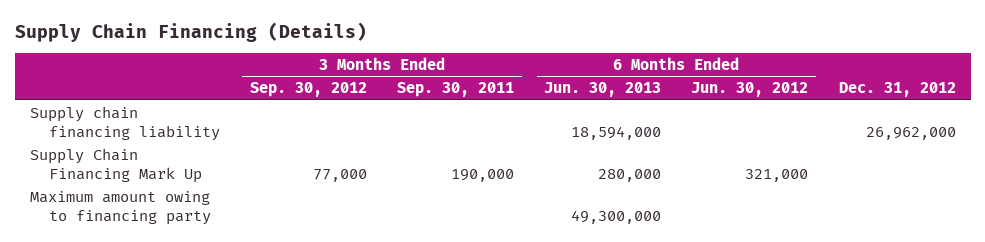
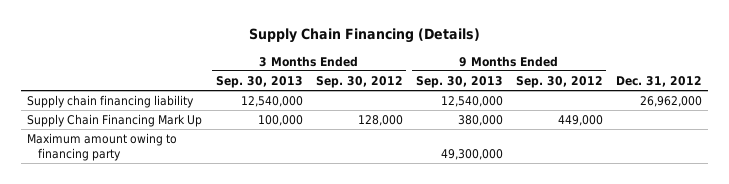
- | 3 Months Ended Sep. 30, 2012 | 3 Months Ended Sep. 30, 2011 | 6 Months Ended Jun. 30, 2013 | 6 Months Ended Jun. 30, 2012 | Dec. 31, 2012
+ | 3 Months Ended Sep. 30, 2013 | 3 Months Ended Sep. 30, 2012 | 9 Months Ended Sep. 30, 2013 | 9 Months Ended Sep. 30, 2012 | Dec. 31, 2012
- Supply Chain Financing Mark Up | 77,000 | 190,000 | 280,000 | 321,000 |
+ Supply Chain Financing Mark Up | 100,000 | 128,000 | 380,000 | 449,000 |

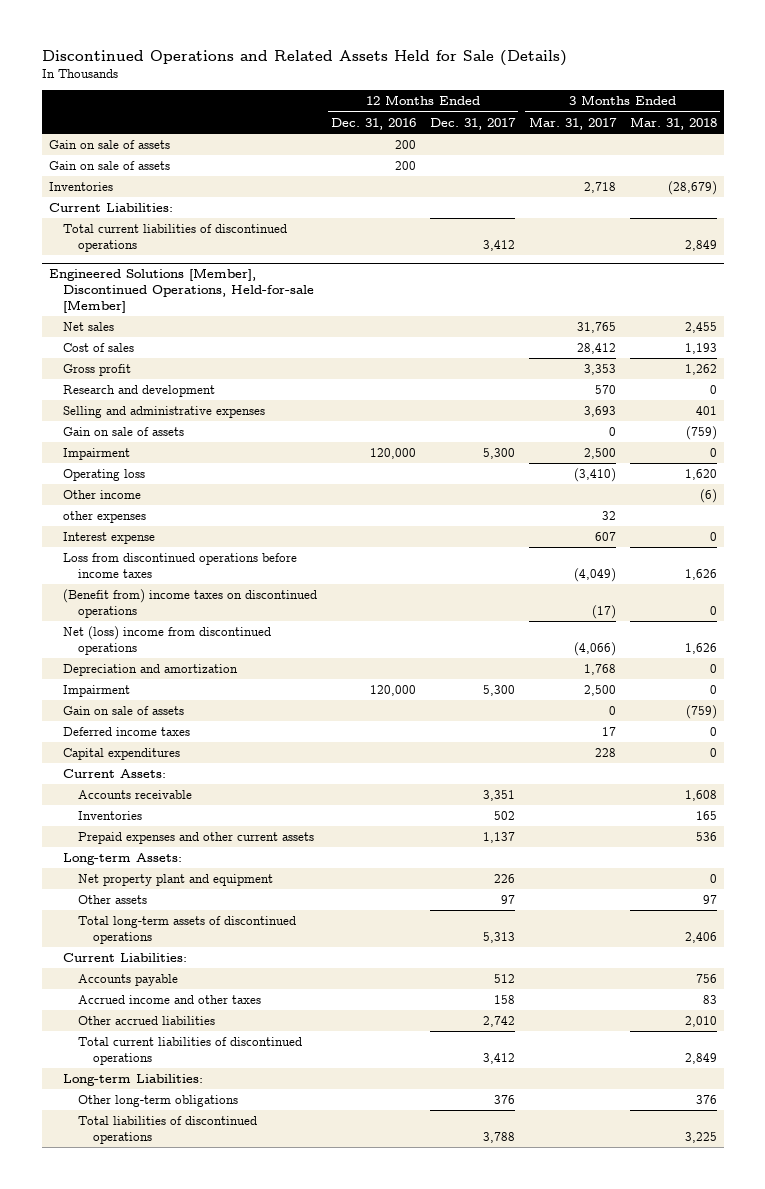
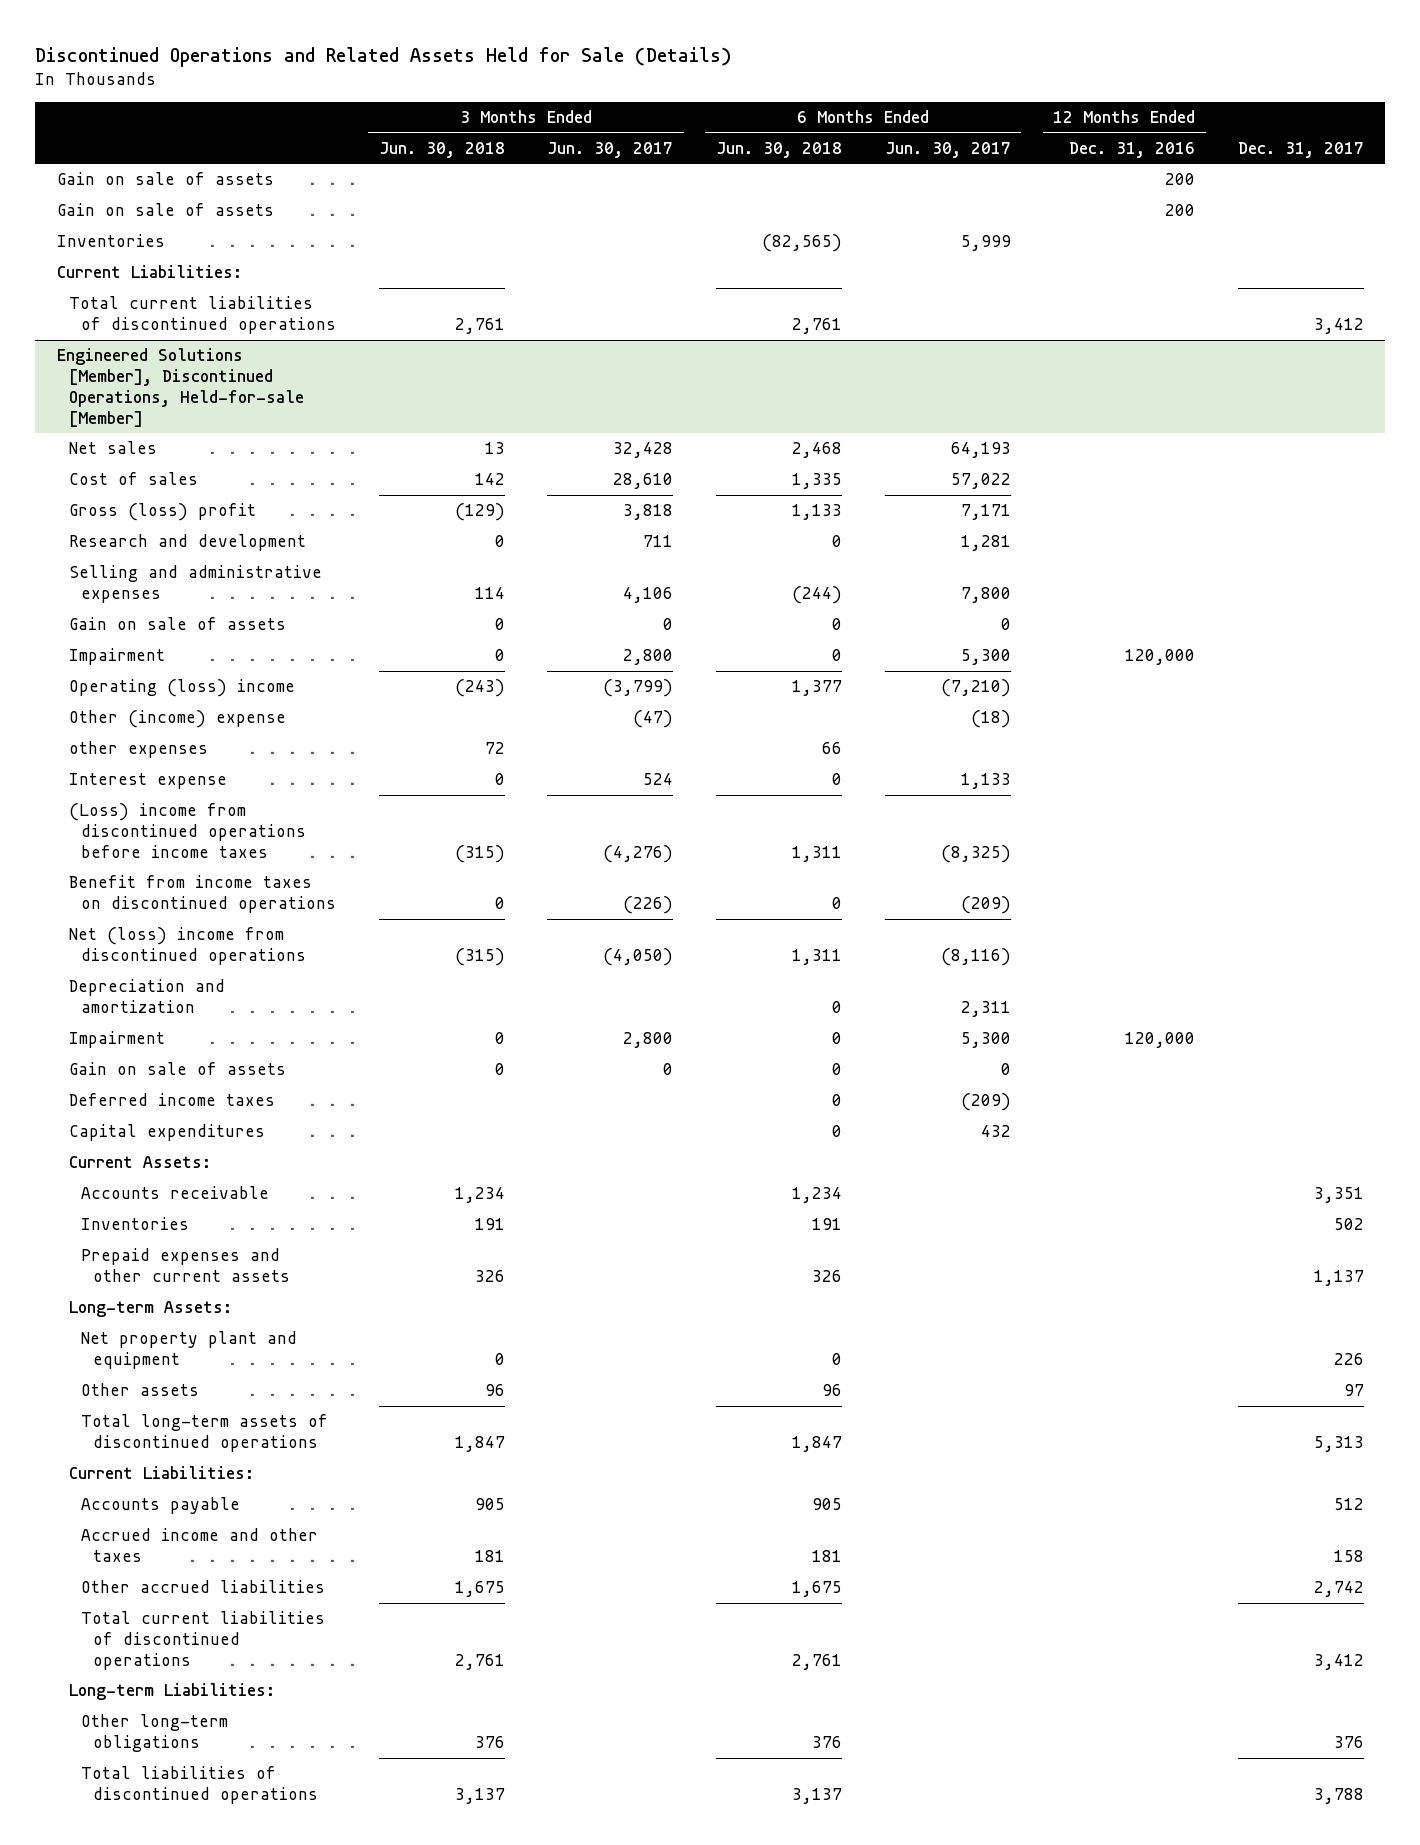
- | 12 Months Ended Dec. 31, 2016 | 12 Months Ended Dec. 31, 2017 | 3 Months Ended Mar. 31, 2017 | 3 Months Ended Mar. 31, 2018
+ | 3 Months Ended Jun. 30, 2018 | 3 Months Ended Jun. 30, 2017 | 6 Months Ended Jun. 30, 2018 | 6 Months Ended Jun. 30, 2017 | 12 Months Ended Dec. 31, 2016 | Dec. 31, 2017
@ Engineered Solutions [Member], Discontinued Operations, Held-for-sale [Member]
- Gross profit | | | 3,353 | 1,262
+ Gross (loss) profit | (129) | 3,818 | 1,133 | 7,171 | |
- Operating loss | | | (3,410) | 1,620
- Other income | | | | (6)
+ Operating (loss) income | (243) | (3,799) | 1,377 | (7,210) | |
+ Other (income) expense | | (47) | | (18) | |
- Loss from discontinued operations before income taxes | | | (4,049) | 1,626
- (Benefit from) income taxes on discontinued operations | | | (17) | 0
+ (Loss) income from discontinued operations before income taxes | (315) | (4,276) | 1,311 | (8,325) | |
+ Benefit from income taxes on discontinued operations | 0 | (226) | 0 | (209) | |

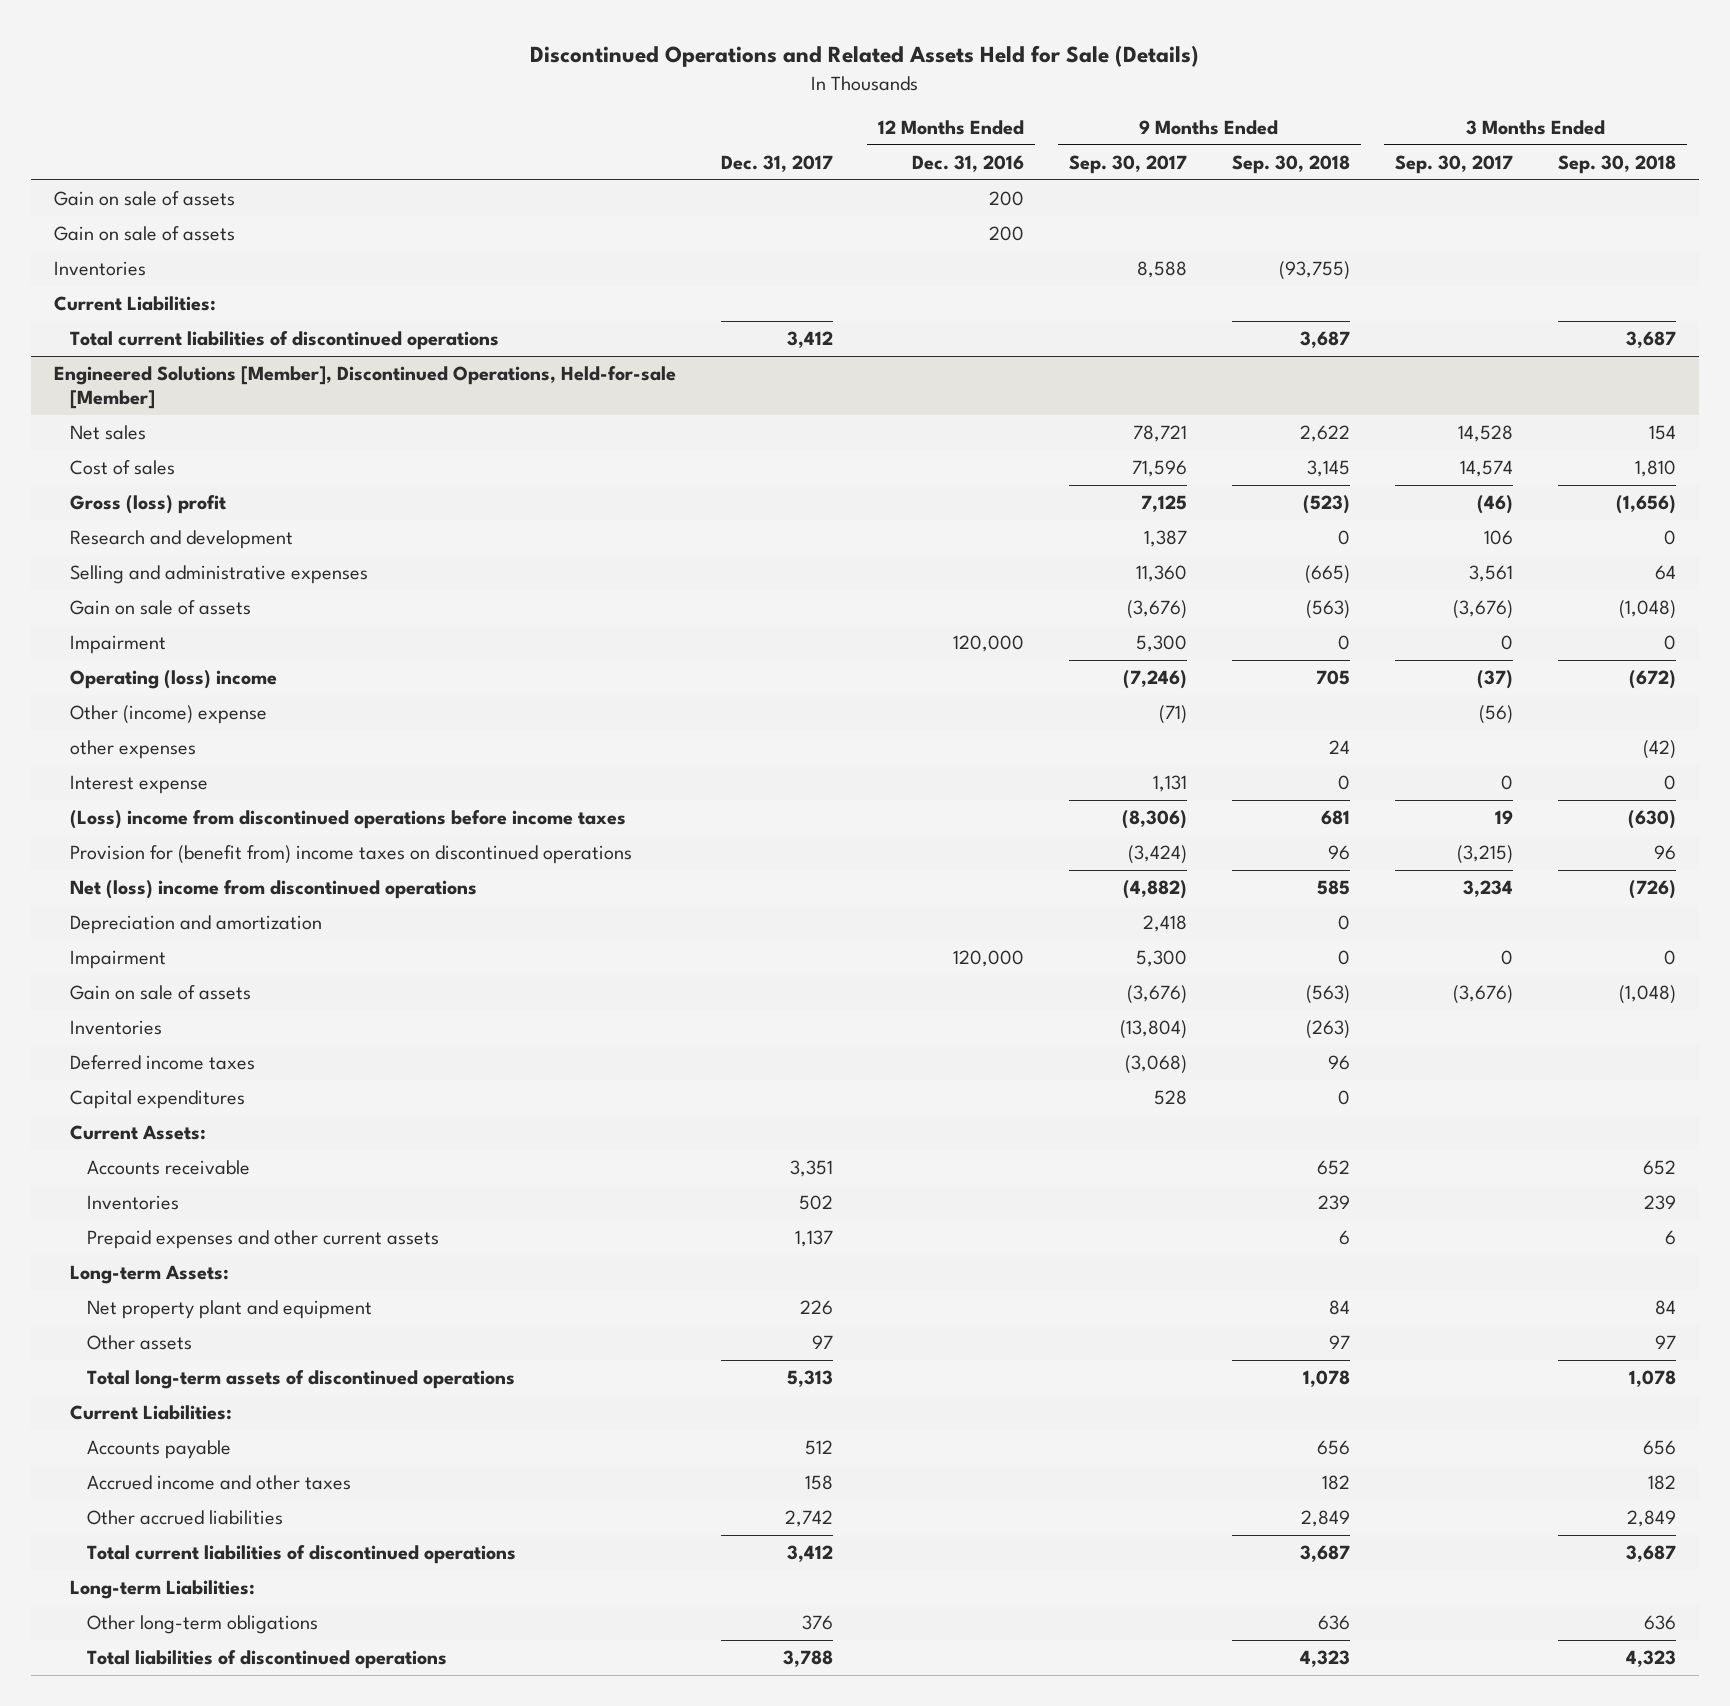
- | 3 Months Ended Jun. 30, 2018 | 3 Months Ended Jun. 30, 2017 | 6 Months Ended Jun. 30, 2018 | 6 Months Ended Jun. 30, 2017 | 12 Months Ended Dec. 31, 2016 | Dec. 31, 2017
+ | Dec. 31, 2017 | 12 Months Ended Dec. 31, 2016 | 9 Months Ended Sep. 30, 2017 | 9 Months Ended Sep. 30, 2018 | 3 Months Ended Sep. 30, 2017 | 3 Months Ended Sep. 30, 2018
@ Engineered Solutions [Member], Discontinued Operations, Held-for-sale [Member]
- Benefit from income taxes on discontinued operations | 0 | (226) | 0 | (209) | |
+ Provision for (benefit from) income taxes on discontinued operations | | | (3,424) | 96 | (3,215) | 96
+ Inventories | | | (13,804) | (263) | |

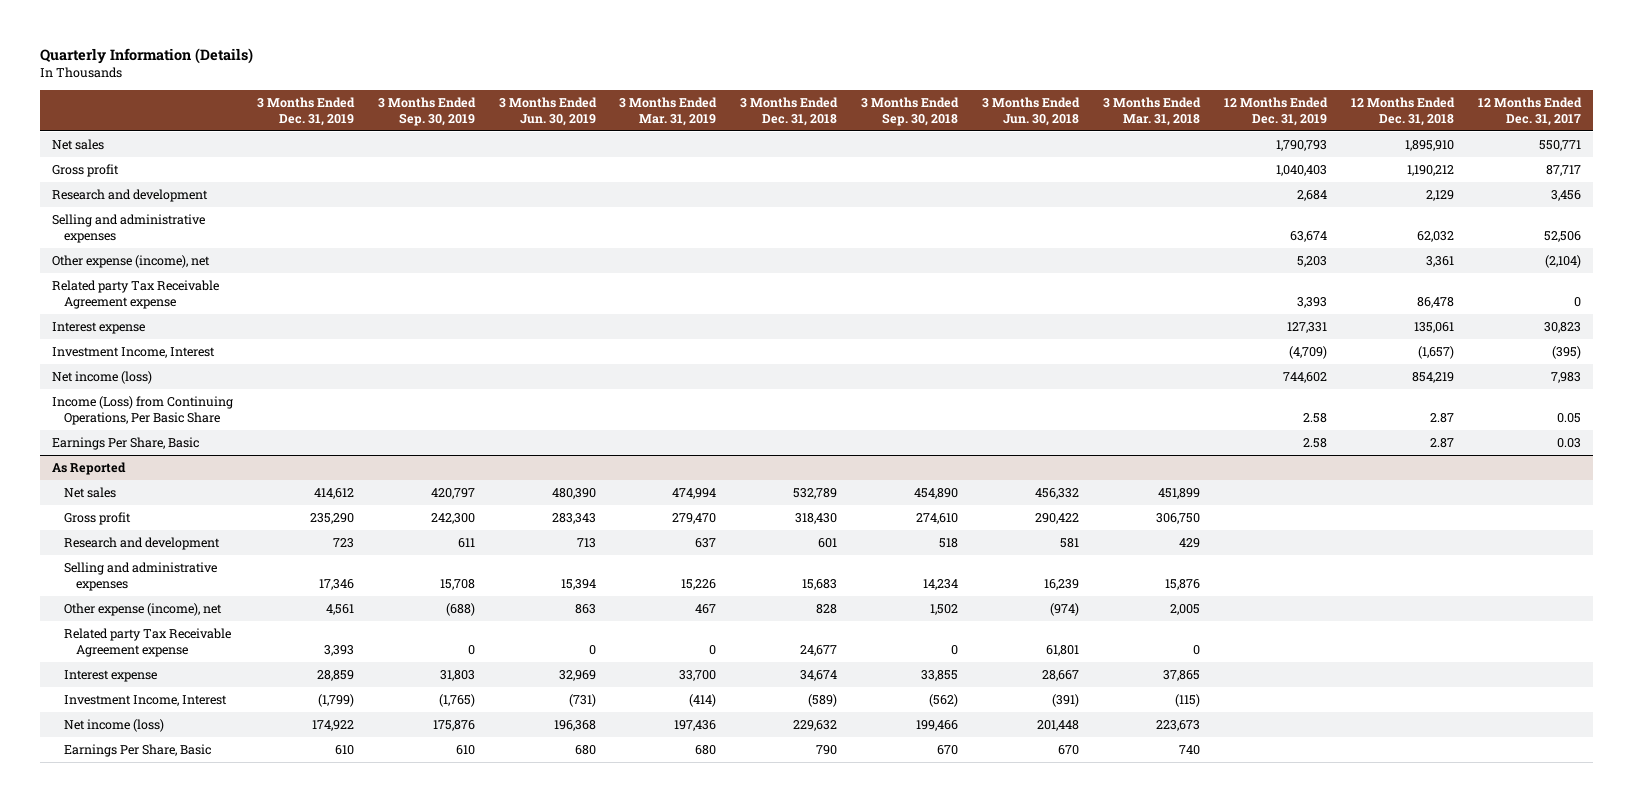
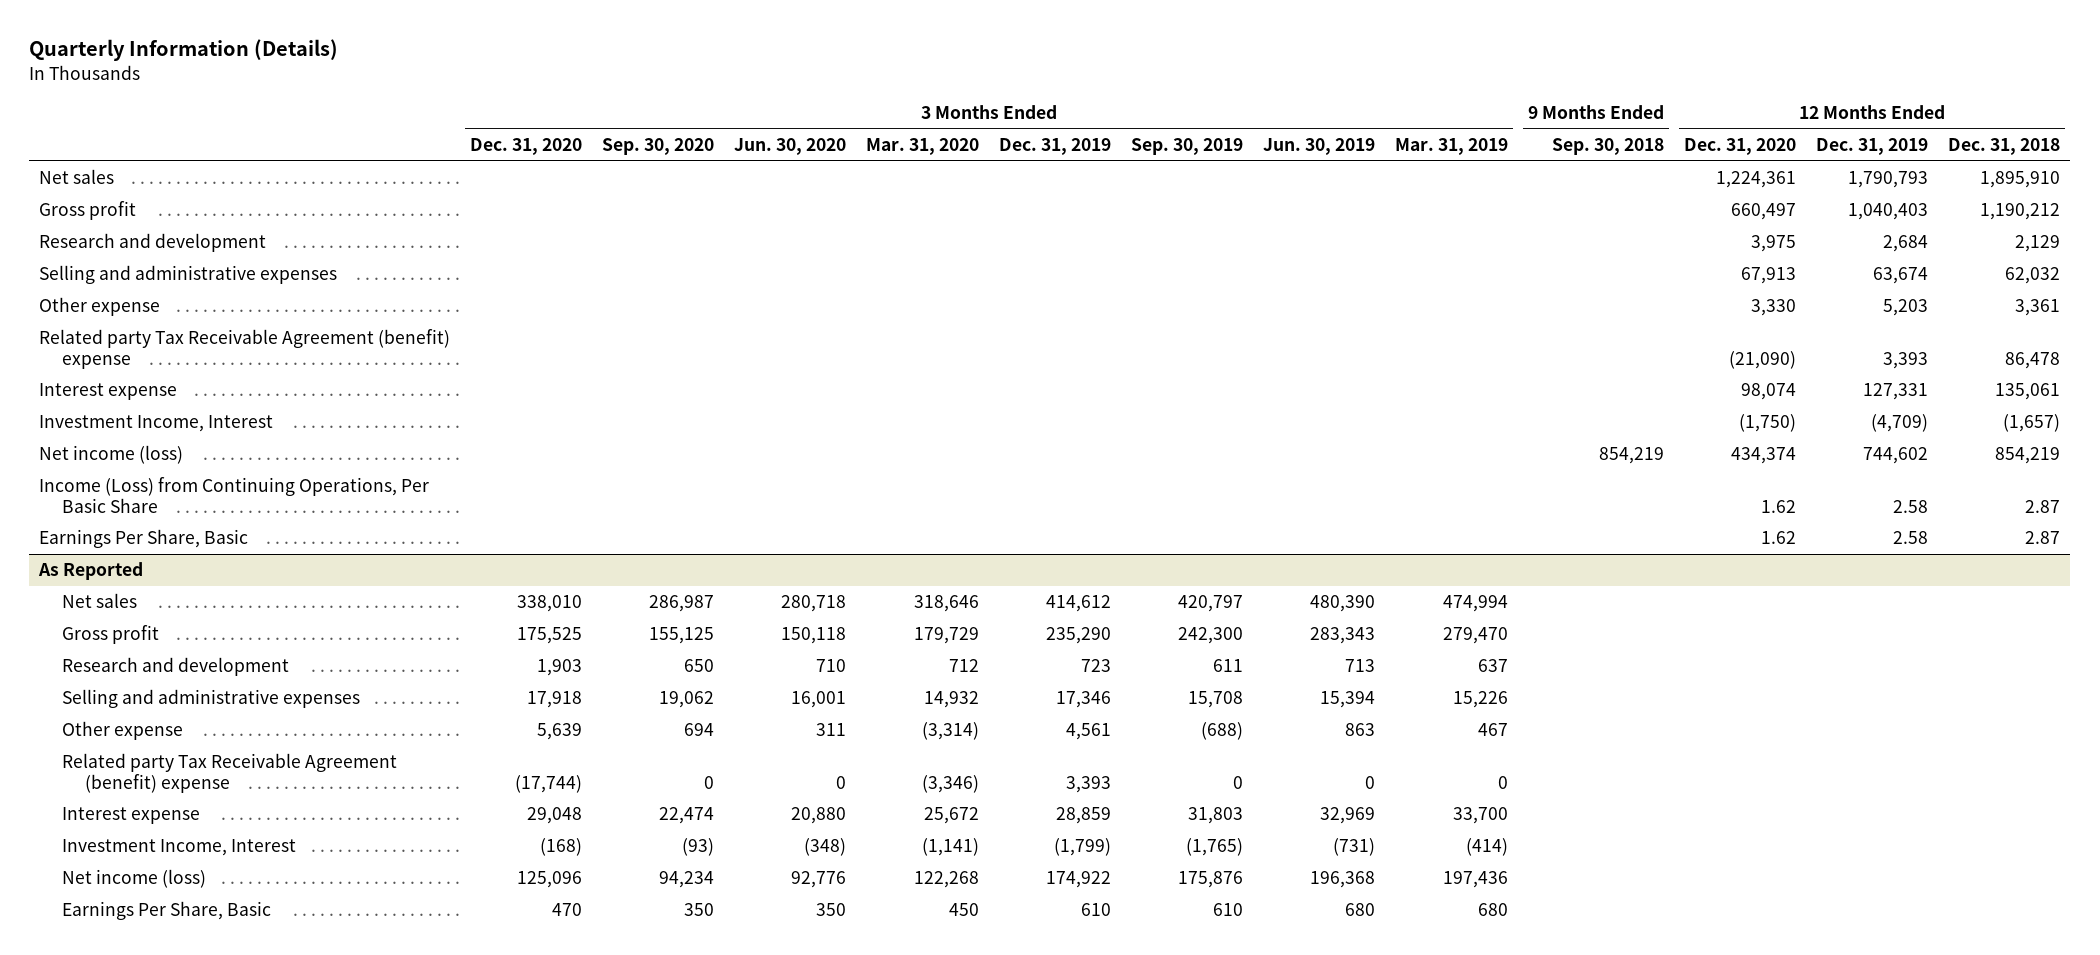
- | 3 Months Ended Dec. 31, 2019 | 3 Months Ended Sep. 30, 2019 | 3 Months Ended Jun. 30, 2019 | 3 Months Ended Mar. 31, 2019 | 3 Months Ended Dec. 31, 2018 | 3 Months Ended Sep. 30, 2018 | 3 Months Ended Jun. 30, 2018 | 3 Months Ended Mar. 31, 2018 | 12 Months Ended Dec. 31, 2019 | 12 Months Ended Dec. 31, 2018 | 12 Months Ended Dec. 31, 2017
+ | 3 Months Ended Dec. 31, 2020 | 3 Months Ended Sep. 30, 2020 | 3 Months Ended Jun. 30, 2020 | 3 Months Ended Mar. 31, 2020 | 3 Months Ended Dec. 31, 2019 | 3 Months Ended Sep. 30, 2019 | 3 Months Ended Jun. 30, 2019 | 3 Months Ended Mar. 31, 2019 | 9 Months Ended Sep. 30, 2018 | 12 Months Ended Dec. 31, 2020 | 12 Months Ended Dec. 31, 2019 | 12 Months Ended Dec. 31, 2018
- Other expense (income), net | | | | | | | | | 5,203 | 3,361 | (2,104)
- Related party Tax Receivable Agreement expense | | | | | | | | | 3,393 | 86,478 | 0
+ Other expense | | | | | | | | | | 3,330 | 5,203 | 3,361
+ Related party Tax Receivable Agreement (benefit) expense | | | | | | | | | | (21,090) | 3,393 | 86,478
@ As Reported
- Other expense (income), net | 4,561 | (688) | 863 | 467 | 828 | 1,502 | (974) | 2,005 | | |
- Related party Tax Receivable Agreement expense | 3,393 | 0 | 0 | 0 | 24,677 | 0 | 61,801 | 0 | | |
+ Other expense | 5,639 | 694 | 311 | (3,314) | 4,561 | (688) | 863 | 467 | | | |
+ Related party Tax Receivable Agreement (benefit) expense | (17,744) | 0 | 0 | (3,346) | 3,393 | 0 | 0 | 0 | | | |

